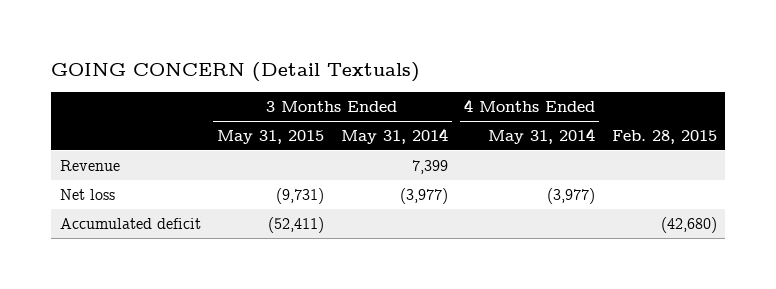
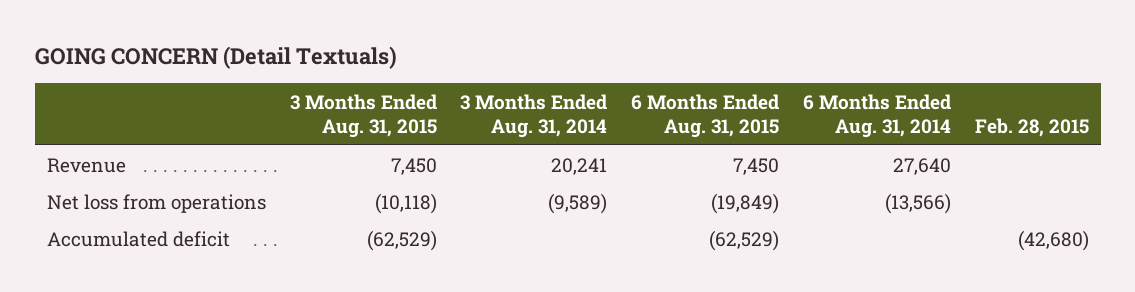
- | 3 Months Ended May 31, 2015 | 3 Months Ended May 31, 2014 | 4 Months Ended May 31, 2014 | Feb. 28, 2015
+ | 3 Months Ended Aug. 31, 2015 | 3 Months Ended Aug. 31, 2014 | 6 Months Ended Aug. 31, 2015 | 6 Months Ended Aug. 31, 2014 | Feb. 28, 2015
- Net loss | (9,731) | (3,977) | (3,977) |
+ Net loss from operations | (10,118) | (9,589) | (19,849) | (13,566) |

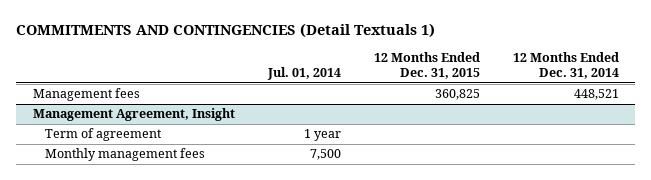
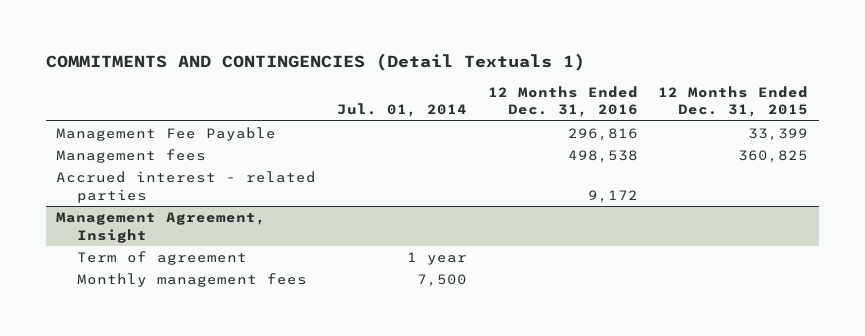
- | Jul. 01, 2014 | 12 Months Ended Dec. 31, 2015 | 12 Months Ended Dec. 31, 2014
+ | Jul. 01, 2014 | 12 Months Ended Dec. 31, 2016 | 12 Months Ended Dec. 31, 2015
+ Management Fee Payable | | 296,816 | 33,399
+ Accrued interest - related parties | | 9,172 |

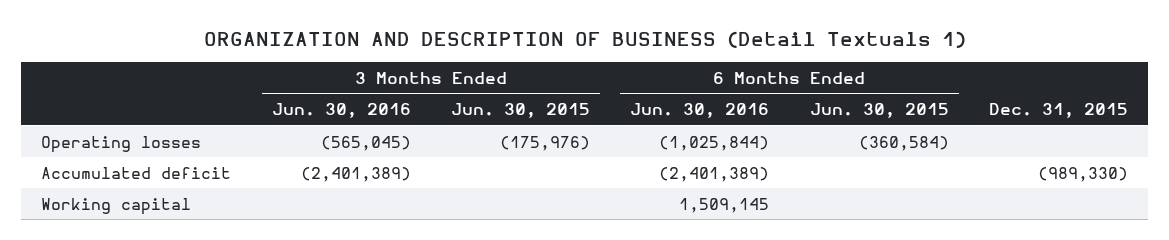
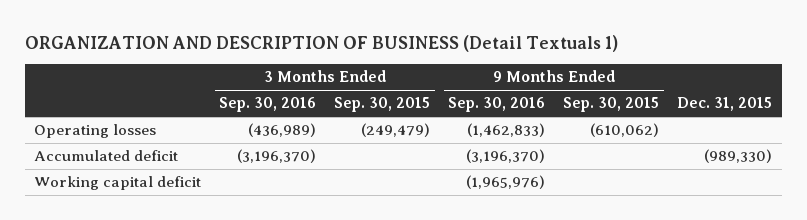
- | 3 Months Ended Jun. 30, 2016 | 3 Months Ended Jun. 30, 2015 | 6 Months Ended Jun. 30, 2016 | 6 Months Ended Jun. 30, 2015 | Dec. 31, 2015
+ | 3 Months Ended Sep. 30, 2016 | 3 Months Ended Sep. 30, 2015 | 9 Months Ended Sep. 30, 2016 | 9 Months Ended Sep. 30, 2015 | Dec. 31, 2015
- Working capital | | | 1,509,145 | |
+ Working capital deficit | | | (1,965,976) | |

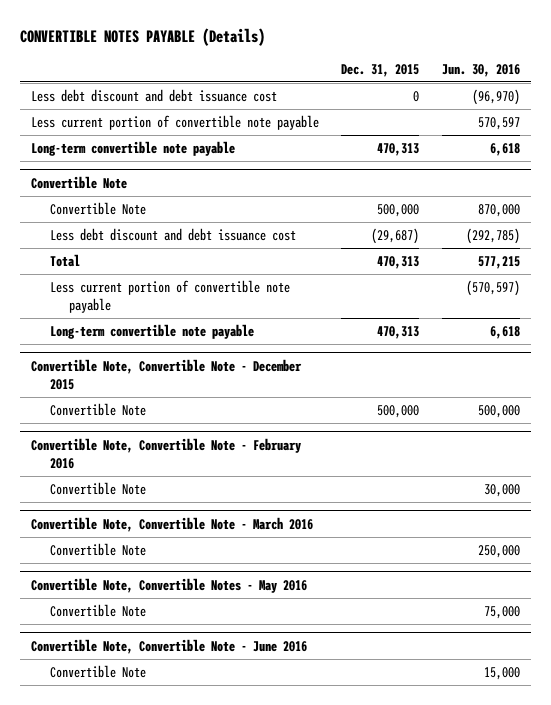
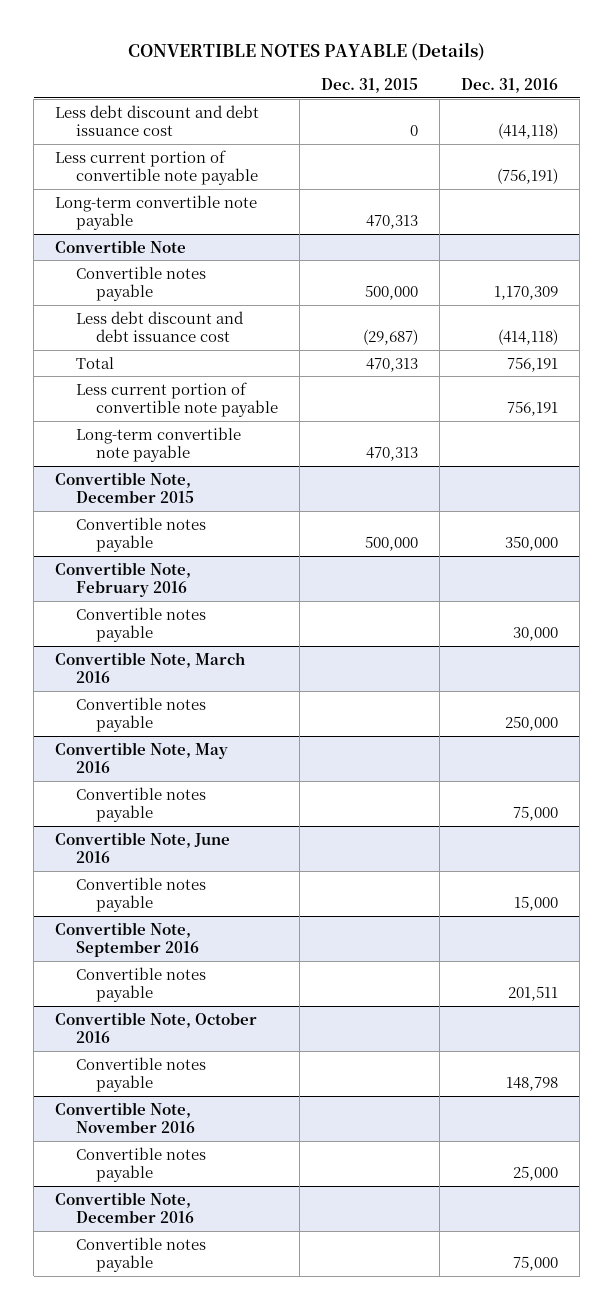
- | Dec. 31, 2015 | Jun. 30, 2016
+ | Dec. 31, 2015 | Dec. 31, 2016
@ Convertible Note
- Convertible Note | 500,000 | 870,000
+ Convertible notes payable | 500,000 | 1,170,309
- Convertible Note, Convertible Note - December 2015
- Convertible Note | 500,000 | 500,000
- Convertible Note, Convertible Note - February 2016
- Convertible Note | | 30,000
- Convertible Note, Convertible Note - March 2016
- Convertible Note | | 250,000
- Convertible Note, Convertible Notes - May 2016
- Convertible Note | | 75,000
- Convertible Note, Convertible Note - June 2016
- Convertible Note | | 15,000
+ Convertible Note, December 2015
+ Convertible notes payable | 500,000 | 350,000
+ Convertible Note, February 2016
+ Convertible notes payable | | 30,000
+ Convertible Note, March 2016
+ Convertible notes payable | | 250,000
+ Convertible Note, May 2016
+ Convertible notes payable | | 75,000
+ Convertible Note, June 2016
+ Convertible notes payable | | 15,000
+ Convertible Note, September 2016
+ Convertible notes payable | | 201,511
+ Convertible Note, October 2016
+ Convertible notes payable | | 148,798
+ Convertible Note, November 2016
+ Convertible notes payable | | 25,000
+ Convertible Note, December 2016
+ Convertible notes payable | | 75,000

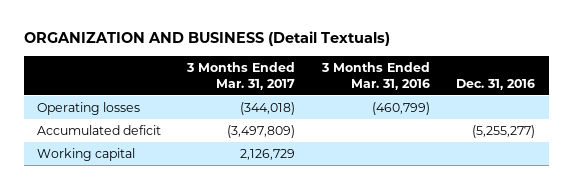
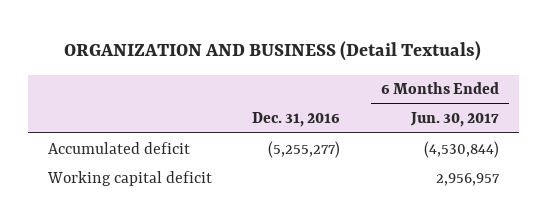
- | 3 Months Ended Mar. 31, 2017 | 3 Months Ended Mar. 31, 2016 | Dec. 31, 2016
+ | Dec. 31, 2016 | 6 Months Ended Jun. 30, 2017
- Operating losses | (344,018) | (460,799) |
- Working capital | 2,126,729 | |
+ Working capital deficit | | 2,956,957

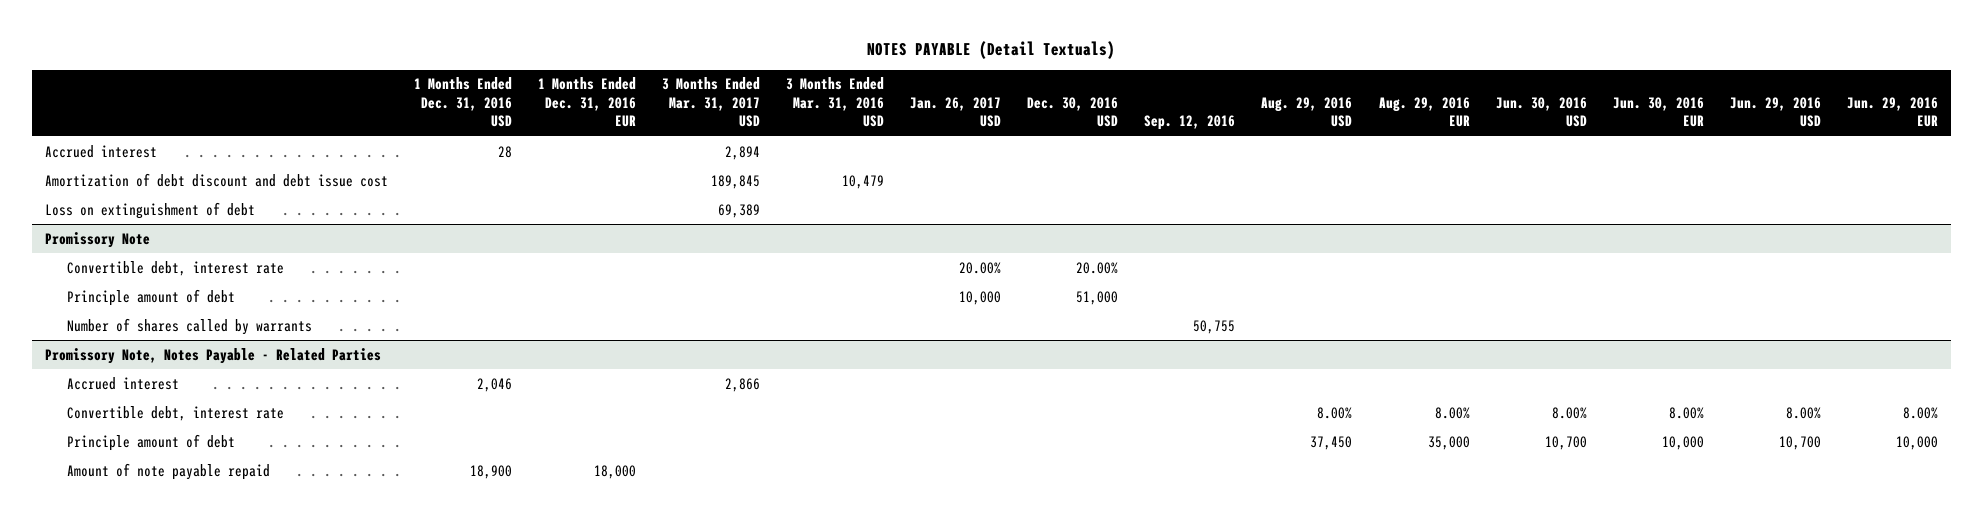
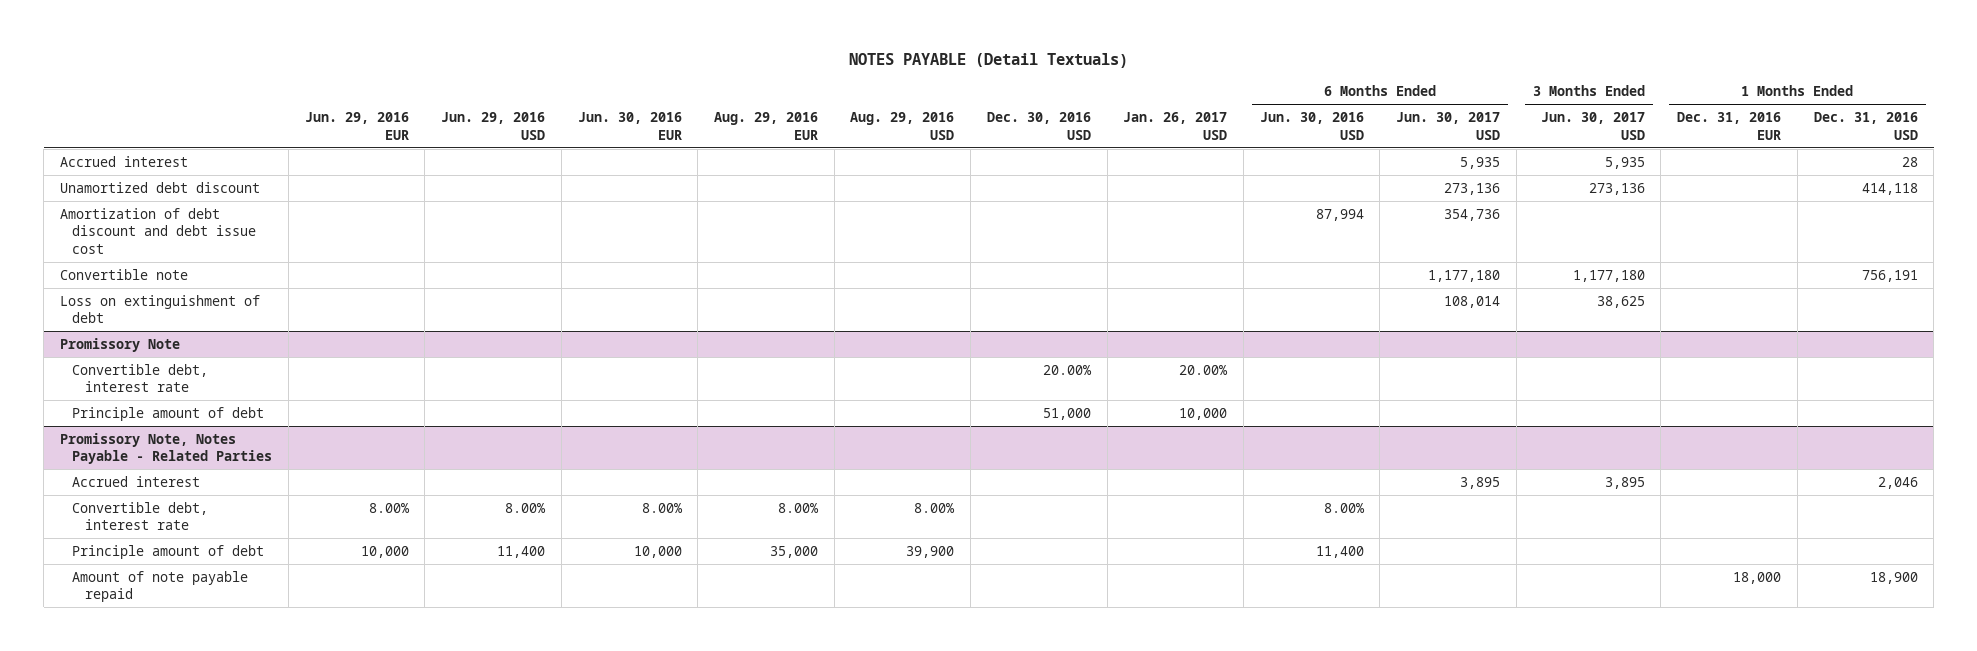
- | 1 Months Ended Dec. 31, 2016 USD | 1 Months Ended Dec. 31, 2016 EUR | 3 Months Ended Mar. 31, 2017 USD | 3 Months Ended Mar. 31, 2016 USD | Jan. 26, 2017 USD | Dec. 30, 2016 USD | Sep. 12, 2016 | Aug. 29, 2016 USD | Aug. 29, 2016 EUR | Jun. 30, 2016 USD | Jun. 30, 2016 EUR | Jun. 29, 2016 USD | Jun. 29, 2016 EUR
+ | Jun. 29, 2016 EUR | Jun. 29, 2016 USD | Jun. 30, 2016 EUR | Aug. 29, 2016 EUR | Aug. 29, 2016 USD | Dec. 30, 2016 USD | Jan. 26, 2017 USD | 6 Months Ended Jun. 30, 2016 USD | 6 Months Ended Jun. 30, 2017 USD | 3 Months Ended Jun. 30, 2017 USD | 1 Months Ended Dec. 31, 2016 EUR | 1 Months Ended Dec. 31, 2016 USD
+ Unamortized debt discount | | | | | | | | | 273,136 | 273,136 | | 414,118
+ Convertible note | | | | | | | | | 1,177,180 | 1,177,180 | | 756,191
@ Promissory Note
- Number of shares called by warrants | | | | | | | 50,755 | | | | | |
@ Promissory Note, Notes Payable - Related Parties
- Principle amount of debt | | | | | | | | 37,450 | 35,000 | 10,700 | 10,000 | 10,700 | 10,000
+ Principle amount of debt | 10,000 | 11,400 | 10,000 | 35,000 | 39,900 | | | 11,400 | | | |

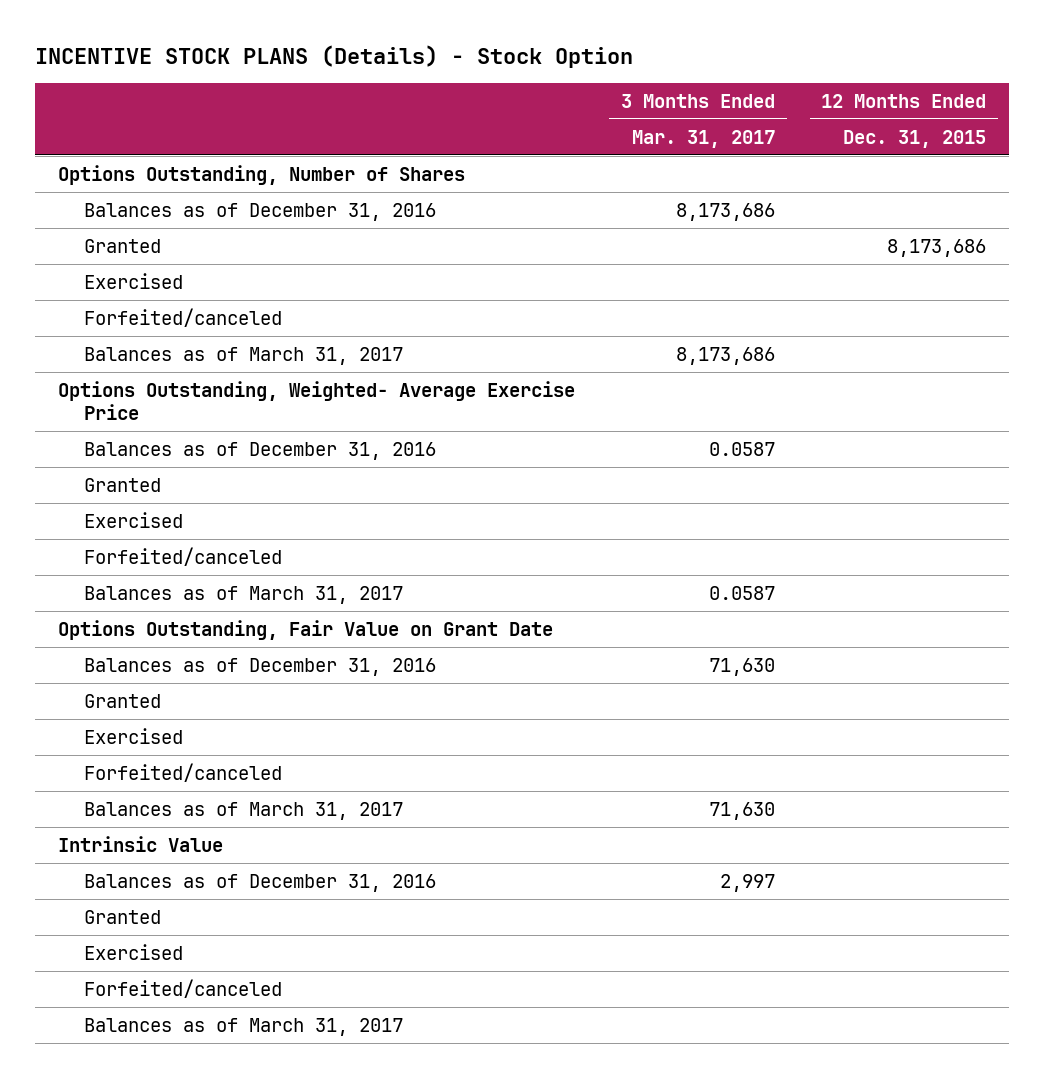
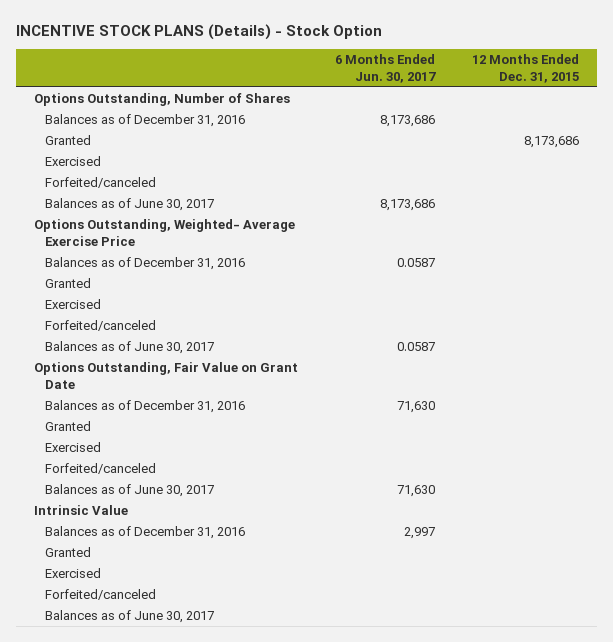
- | 3 Months Ended Mar. 31, 2017 | 12 Months Ended Dec. 31, 2015
+ | 6 Months Ended Jun. 30, 2017 | 12 Months Ended Dec. 31, 2015
- Balances as of March 31, 2017 | 8,173,686 |
+ Balances as of June 30, 2017 | 8,173,686 |
- Balances as of March 31, 2017 | 0.0587 |
+ Balances as of June 30, 2017 | 0.0587 |
- Balances as of March 31, 2017 | 71,630 |
+ Balances as of June 30, 2017 | 71,630 |
- Balances as of March 31, 2017
+ Balances as of June 30, 2017

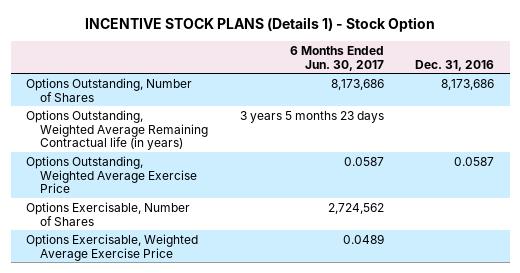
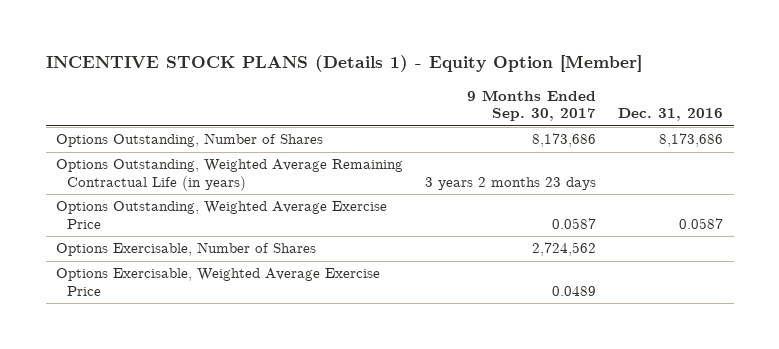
- INCENTIVE STOCK PLANS (Details 1) - Stock Option
+ INCENTIVE STOCK PLANS (Details 1) - Equity Option [Member]
- | 6 Months Ended Jun. 30, 2017 | Dec. 31, 2016
+ | 9 Months Ended Sep. 30, 2017 | Dec. 31, 2016
- Options Outstanding, Weighted Average Remaining Contractual life (in years) | 3 years 5 months 23 days |
+ Options Outstanding, Weighted Average Remaining Contractual Life (in years) | 3 years 2 months 23 days |

